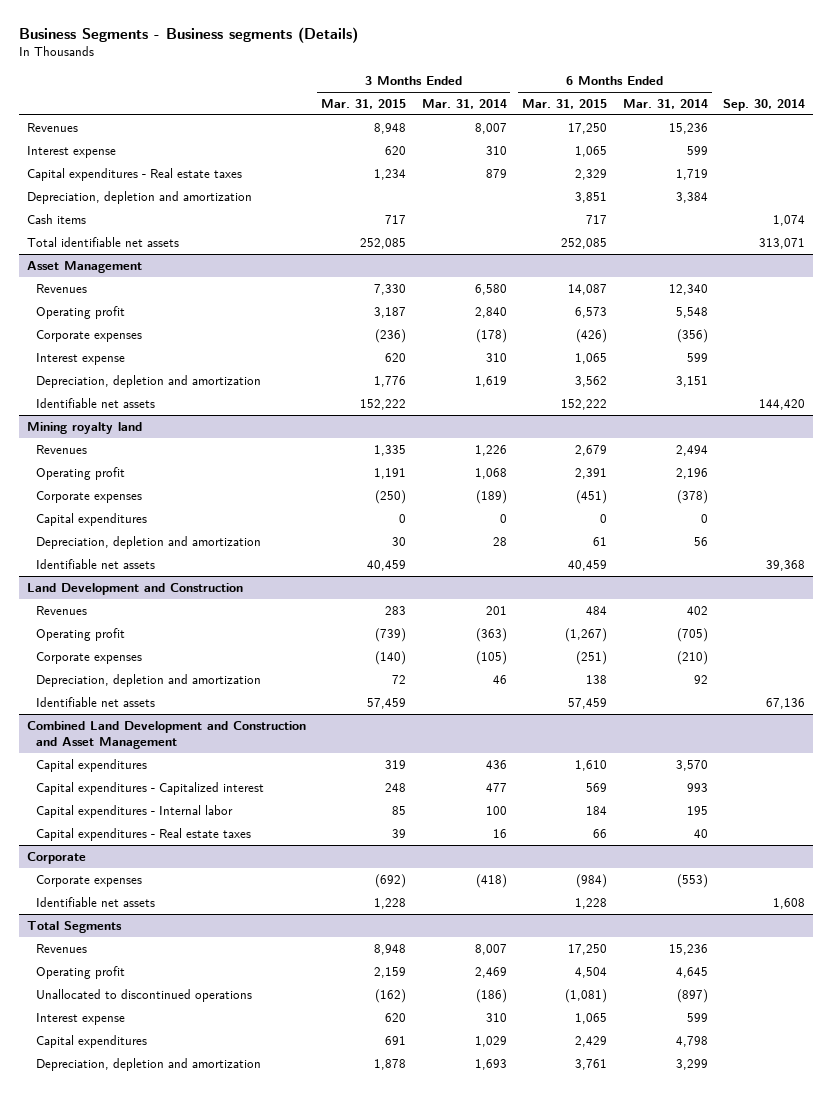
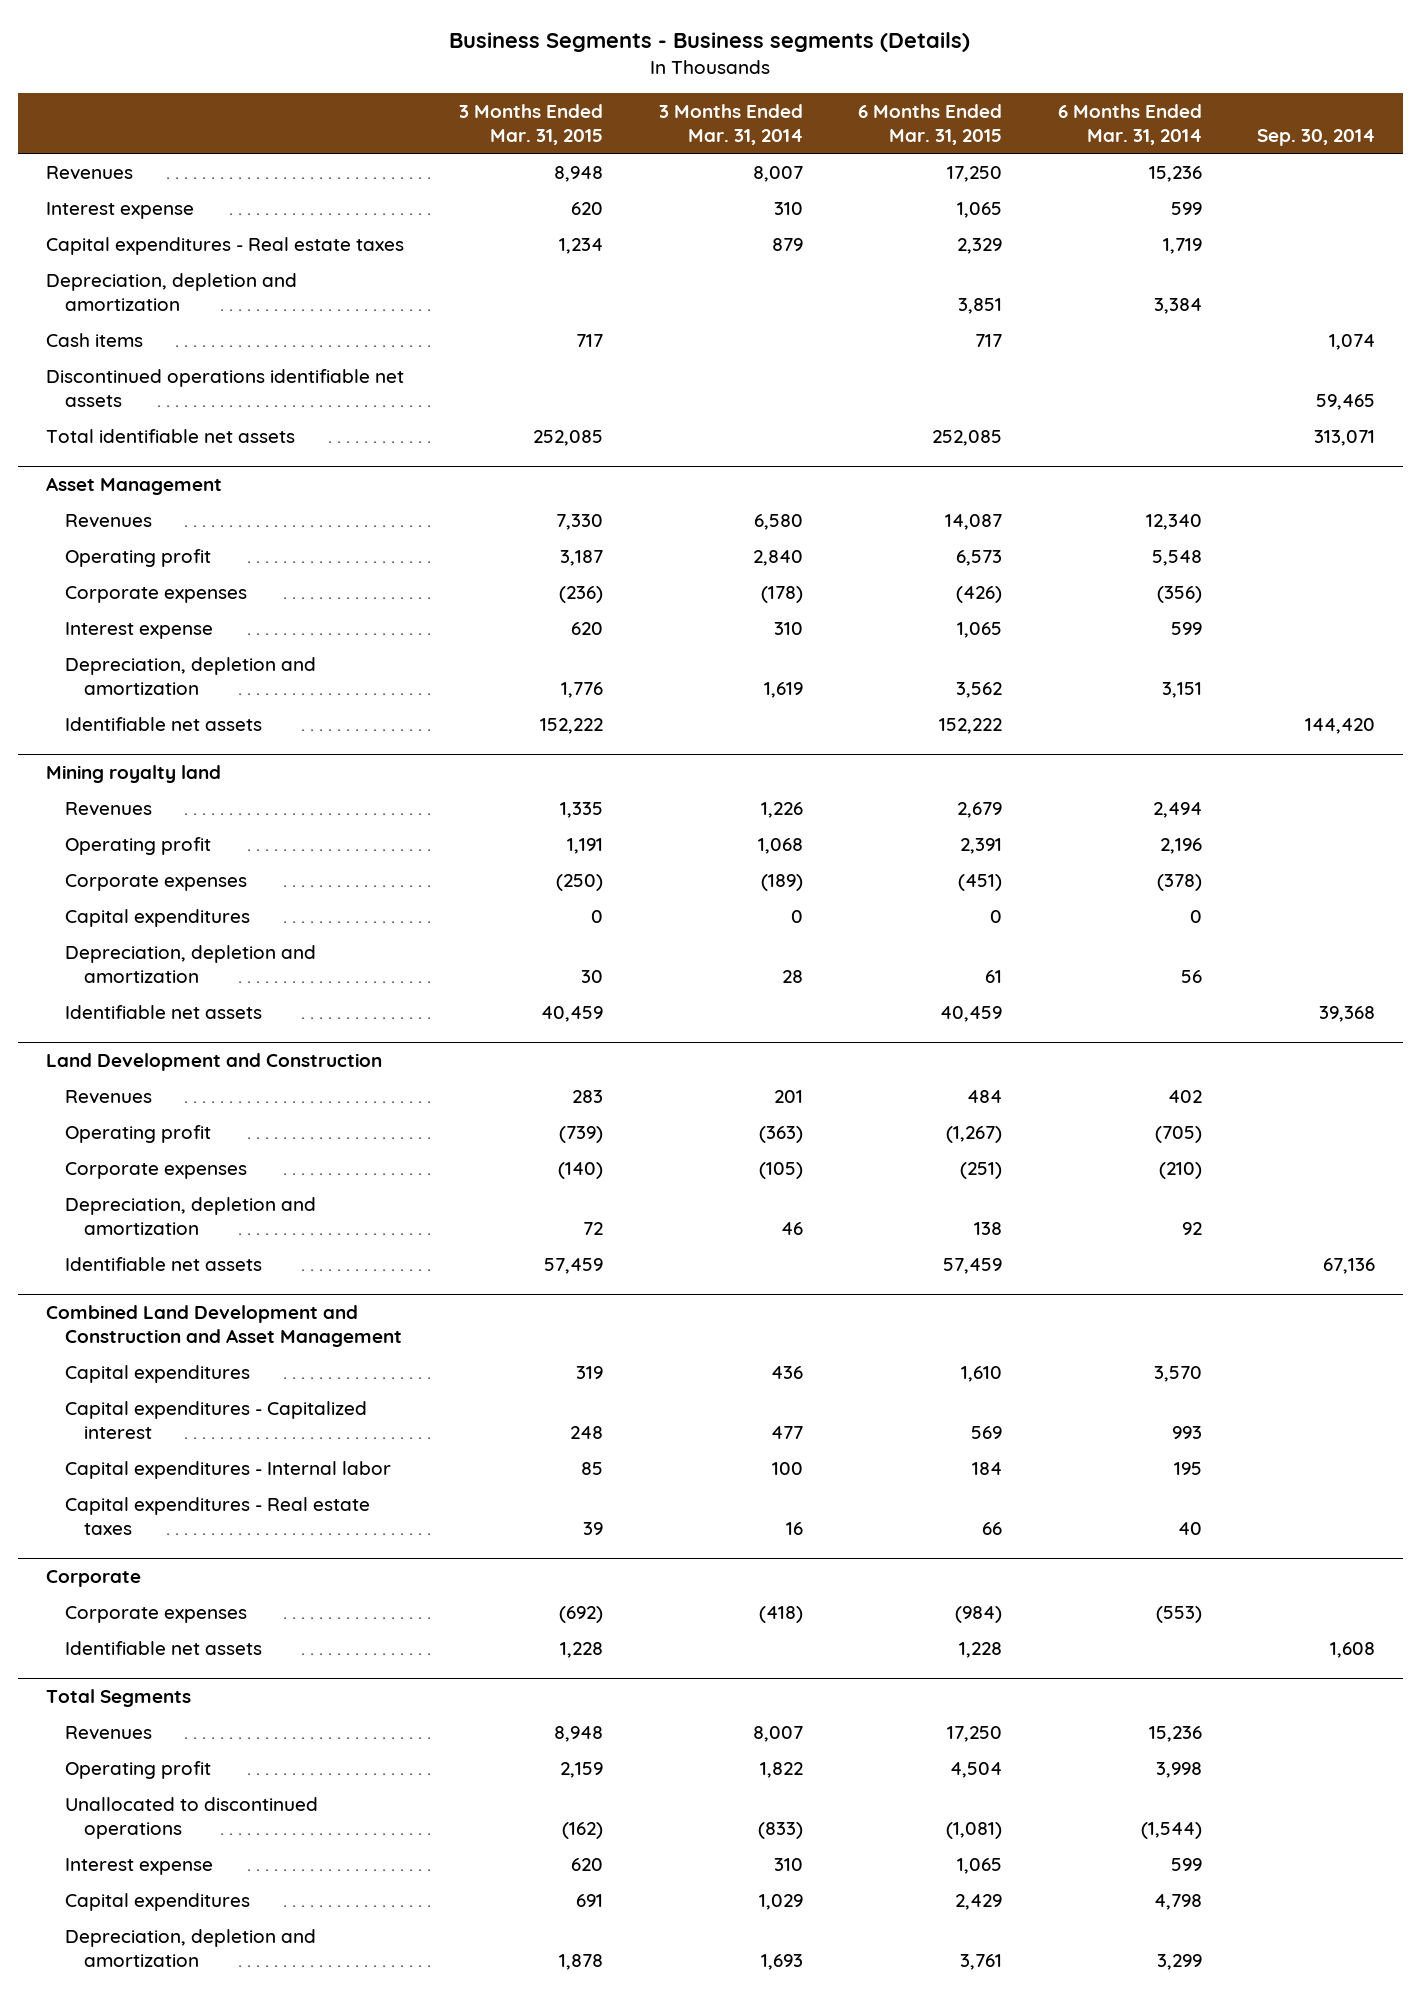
+ Discontinued operations identifiable net assets | | | | | 59,465
@ Total Segments
- Operating profit | 2,159 | 2,469 | 4,504 | 4,645 |
- Unallocated to discontinued operations | (162) | (186) | (1,081) | (897) |
+ Operating profit | 2,159 | 1,822 | 4,504 | 3,998 |
+ Unallocated to discontinued operations | (162) | (833) | (1,081) | (1,544) |

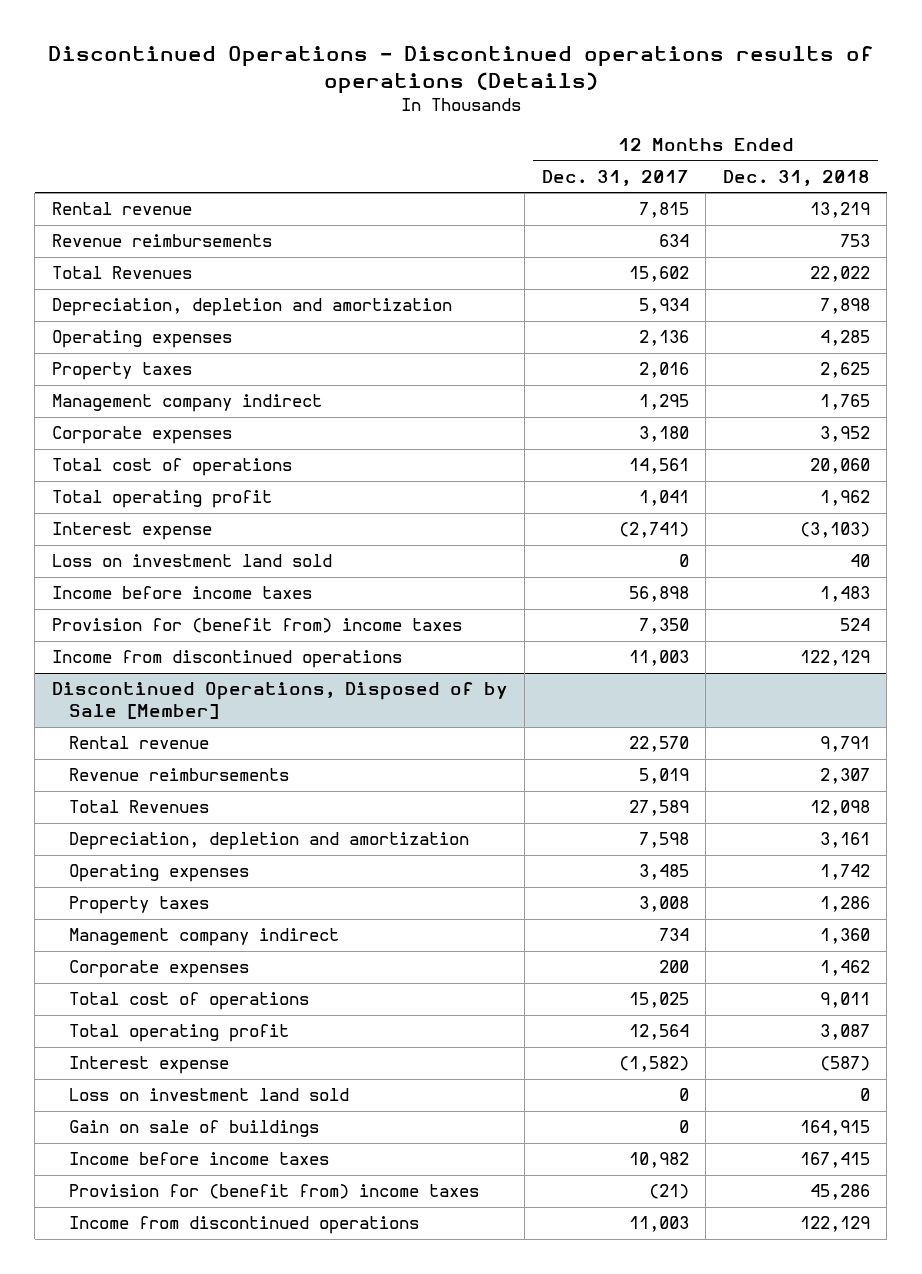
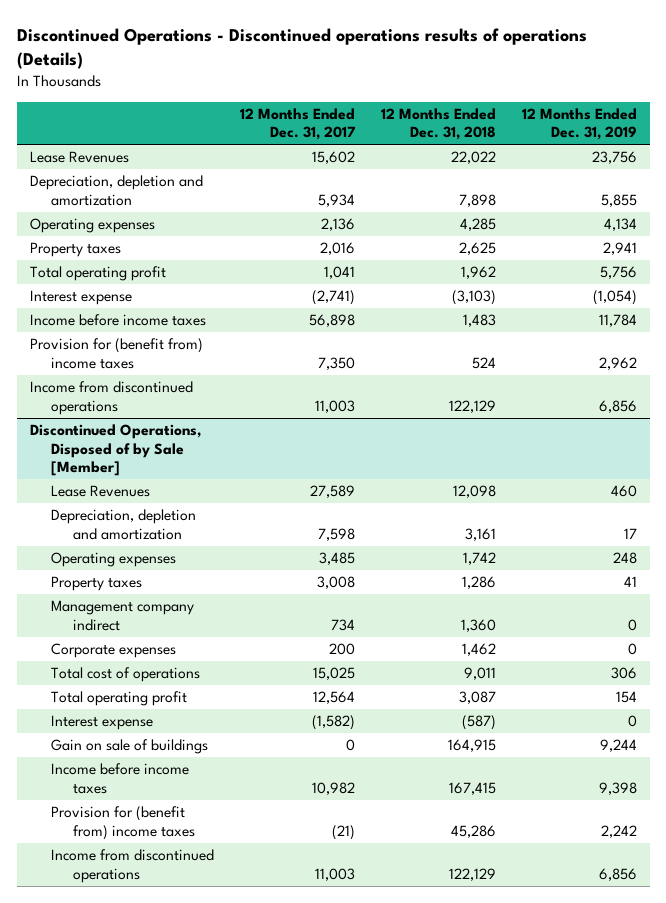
- | 12 Months Ended Dec. 31, 2017 | 12 Months Ended Dec. 31, 2018
+ | 12 Months Ended Dec. 31, 2017 | 12 Months Ended Dec. 31, 2018 | 12 Months Ended Dec. 31, 2019
- Rental revenue | 7,815 | 13,219
- Revenue reimbursements | 634 | 753
- Total Revenues | 15,602 | 22,022
+ Lease Revenues | 15,602 | 22,022 | 23,756
- Management company indirect | 1,295 | 1,765
- Corporate expenses | 3,180 | 3,952
- Total cost of operations | 14,561 | 20,060
- Loss on investment land sold | 0 | 40
@ Discontinued Operations, Disposed of by Sale [Member]
- Rental revenue | 22,570 | 9,791
- Revenue reimbursements | 5,019 | 2,307
- Total Revenues | 27,589 | 12,098
+ Lease Revenues | 27,589 | 12,098 | 460
- Loss on investment land sold | 0 | 0

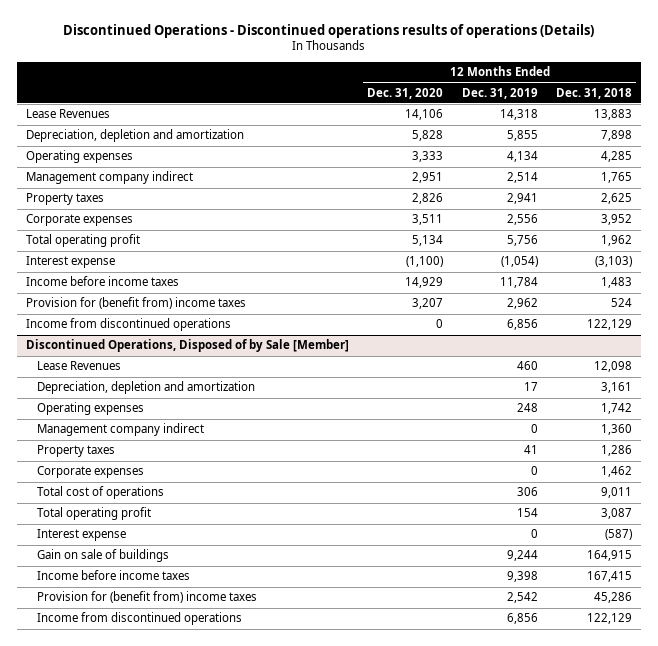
- | 12 Months Ended Dec. 31, 2017 | 12 Months Ended Dec. 31, 2018 | 12 Months Ended Dec. 31, 2019
+ | 12 Months Ended Dec. 31, 2020 | 12 Months Ended Dec. 31, 2019 | 12 Months Ended Dec. 31, 2018
- Lease Revenues | 15,602 | 22,022 | 23,756
+ Lease Revenues | 14,106 | 14,318 | 13,883
+ Management company indirect | 2,951 | 2,514 | 1,765
+ Corporate expenses | 3,511 | 2,556 | 3,952
@ Discontinued Operations, Disposed of by Sale [Member]
moved down: Property taxes | | 41 | 1,286
- Provision for (benefit from) income taxes | (21) | 45,286 | 2,242
+ Provision for (benefit from) income taxes | | 2,542 | 45,286

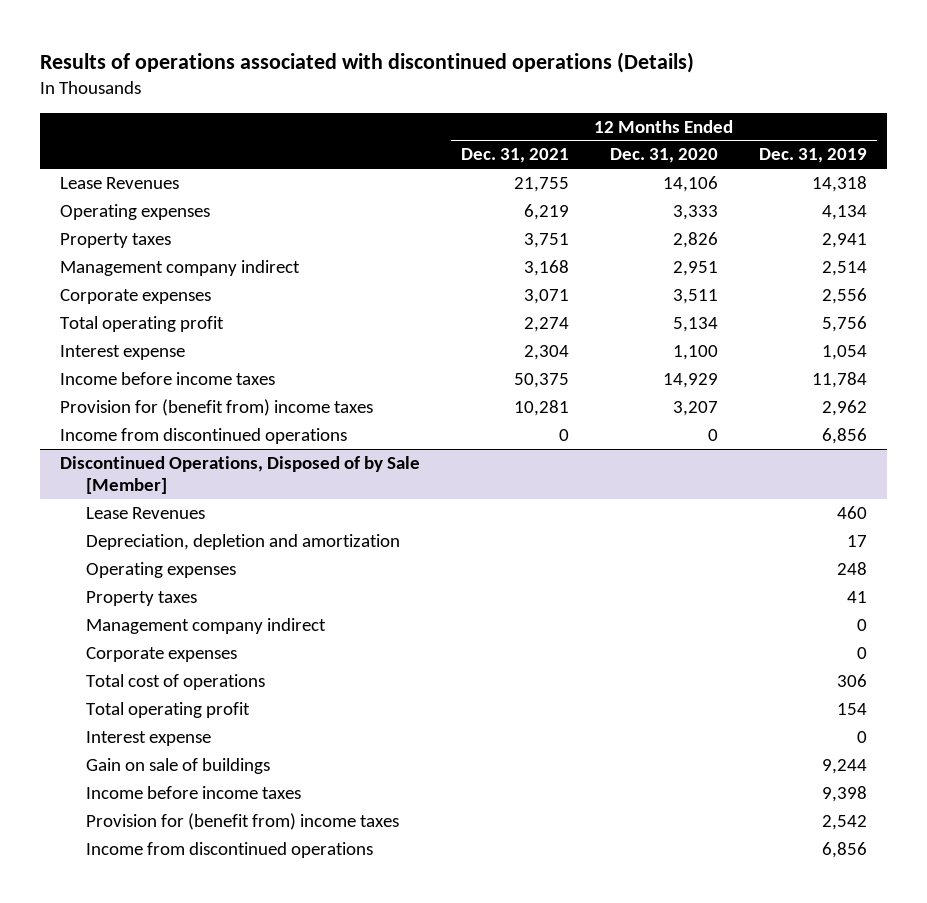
- Discontinued Operations - Discontinued operations results of operations (Details)
+ Results of operations associated with discontinued operations (Details)
- | 12 Months Ended Dec. 31, 2020 | 12 Months Ended Dec. 31, 2019 | 12 Months Ended Dec. 31, 2018
+ | 12 Months Ended Dec. 31, 2021 | 12 Months Ended Dec. 31, 2020 | 12 Months Ended Dec. 31, 2019
- Depreciation, depletion and amortization | 5,828 | 5,855 | 7,898
moved down: Management company indirect | 3,168 | 2,951 | 2,514
- Interest expense | (1,100) | (1,054) | (3,103)
+ Interest expense | 2,304 | 1,100 | 1,054
@ Discontinued Operations, Disposed of by Sale [Member]
moved down: Management company indirect | | | 0

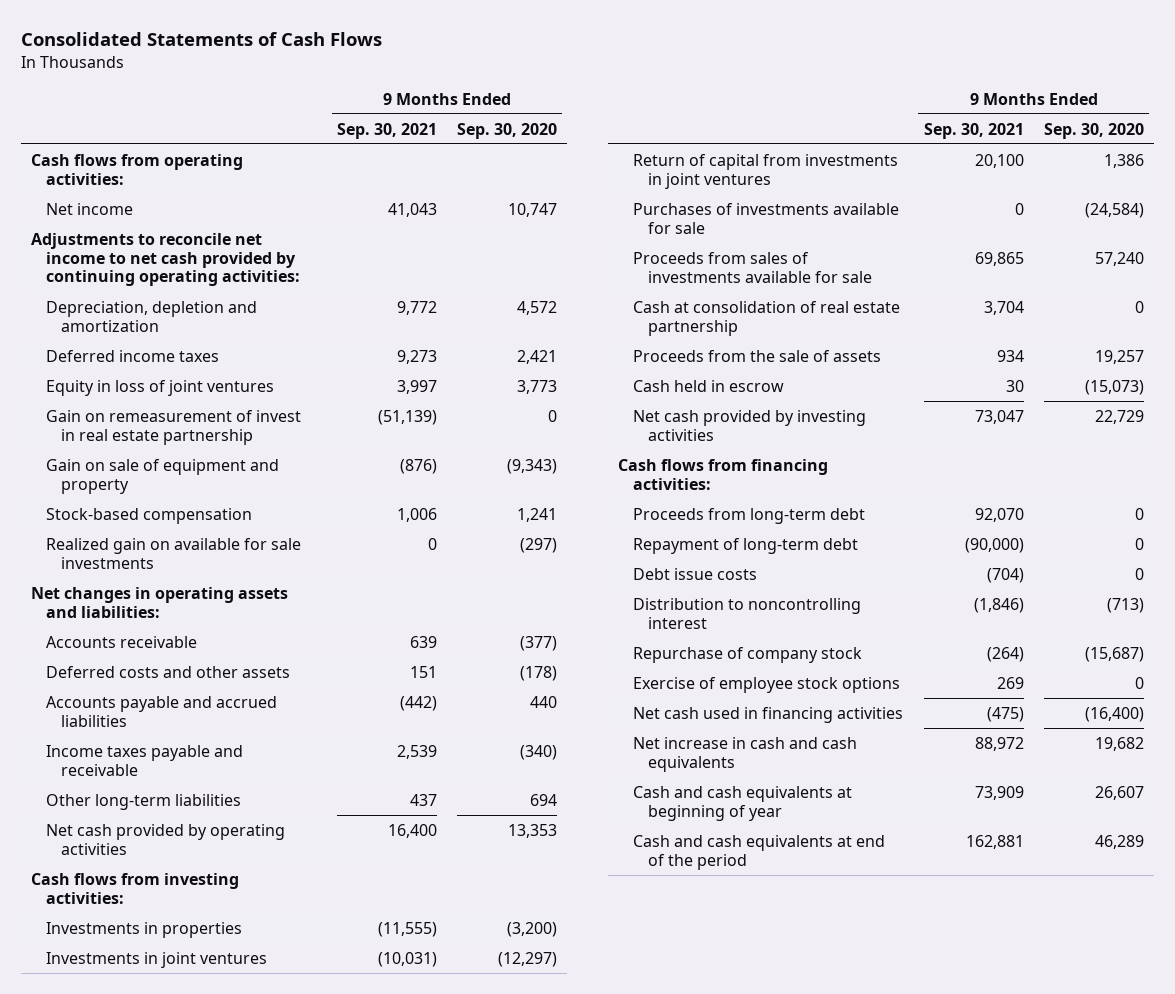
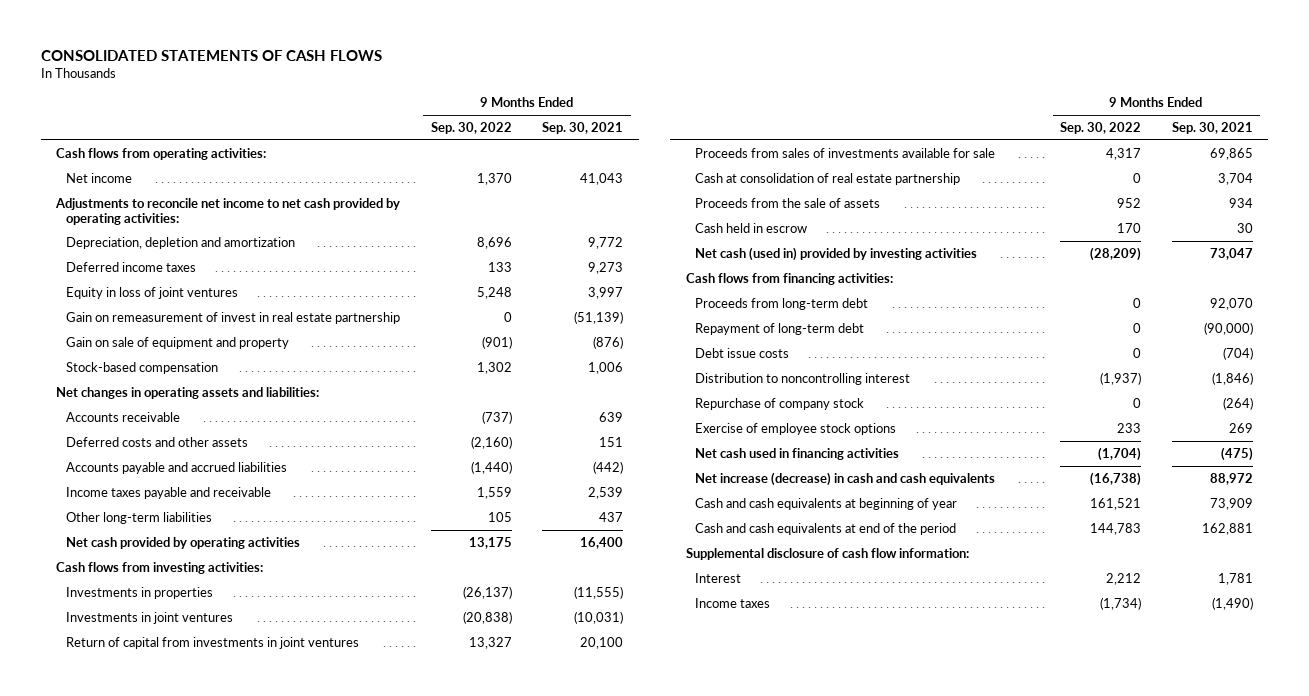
- Consolidated Statements of Cash Flows
+ CONSOLIDATED STATEMENTS OF CASH FLOWS
- | 9 Months Ended Sep. 30, 2021 | 9 Months Ended Sep. 30, 2020
+ | 9 Months Ended Sep. 30, 2022 | 9 Months Ended Sep. 30, 2021
- Adjustments to reconcile net income to net cash provided by continuing operating activities:
+ Adjustments to reconcile net income to net cash provided by operating activities:
- Realized gain on available for sale investments | 0 | (297)
- Purchases of investments available for sale | 0 | (24,584)
- Net cash provided by investing activities | 73,047 | 22,729
+ Net cash (used in) provided by investing activities | (28,209) | 73,047
- Net increase in cash and cash equivalents | 88,972 | 19,682
+ Net increase (decrease) in cash and cash equivalents | (16,738) | 88,972
+ Supplemental disclosure of cash flow information:
+ Interest | 2,212 | 1,781
+ Income taxes | (1,734) | (1,490)

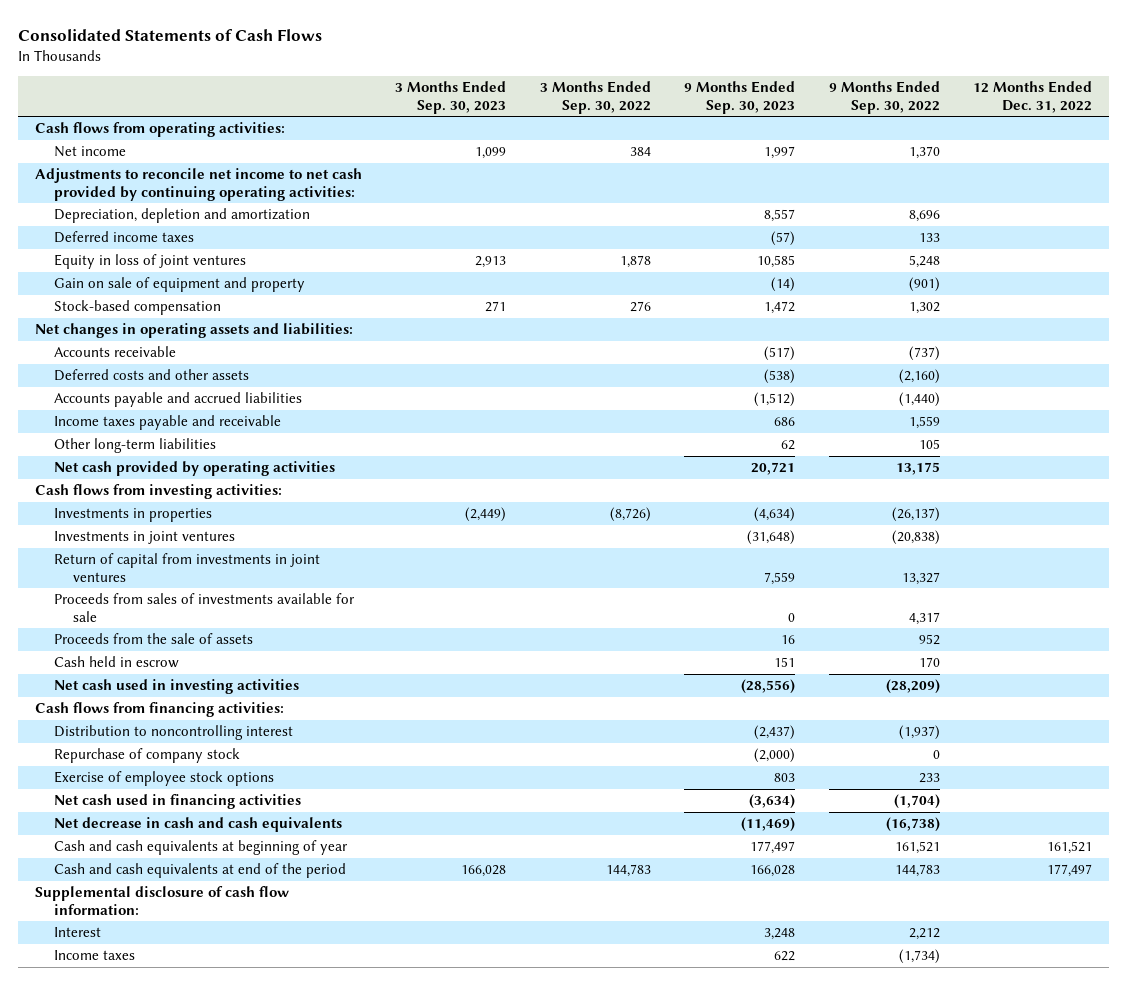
- CONSOLIDATED STATEMENTS OF CASH FLOWS
+ Consolidated Statements of Cash Flows
- | 9 Months Ended Sep. 30, 2022 | 9 Months Ended Sep. 30, 2021
+ | 3 Months Ended Sep. 30, 2023 | 3 Months Ended Sep. 30, 2022 | 9 Months Ended Sep. 30, 2023 | 9 Months Ended Sep. 30, 2022 | 12 Months Ended Dec. 31, 2022
- Adjustments to reconcile net income to net cash provided by operating activities:
+ Adjustments to reconcile net income to net cash provided by continuing operating activities:
- Gain on remeasurement of invest in real estate partnership | 0 | (51,139)
- Cash at consolidation of real estate partnership | 0 | 3,704
- Net cash (used in) provided by investing activities | (28,209) | 73,047
+ Net cash used in investing activities | | | (28,556) | (28,209) |
- Proceeds from long-term debt | 0 | 92,070
- Repayment of long-term debt | 0 | (90,000)
- Debt issue costs | 0 | (704)
- Net increase (decrease) in cash and cash equivalents | (16,738) | 88,972
+ Net decrease in cash and cash equivalents | | | (11,469) | (16,738) |

